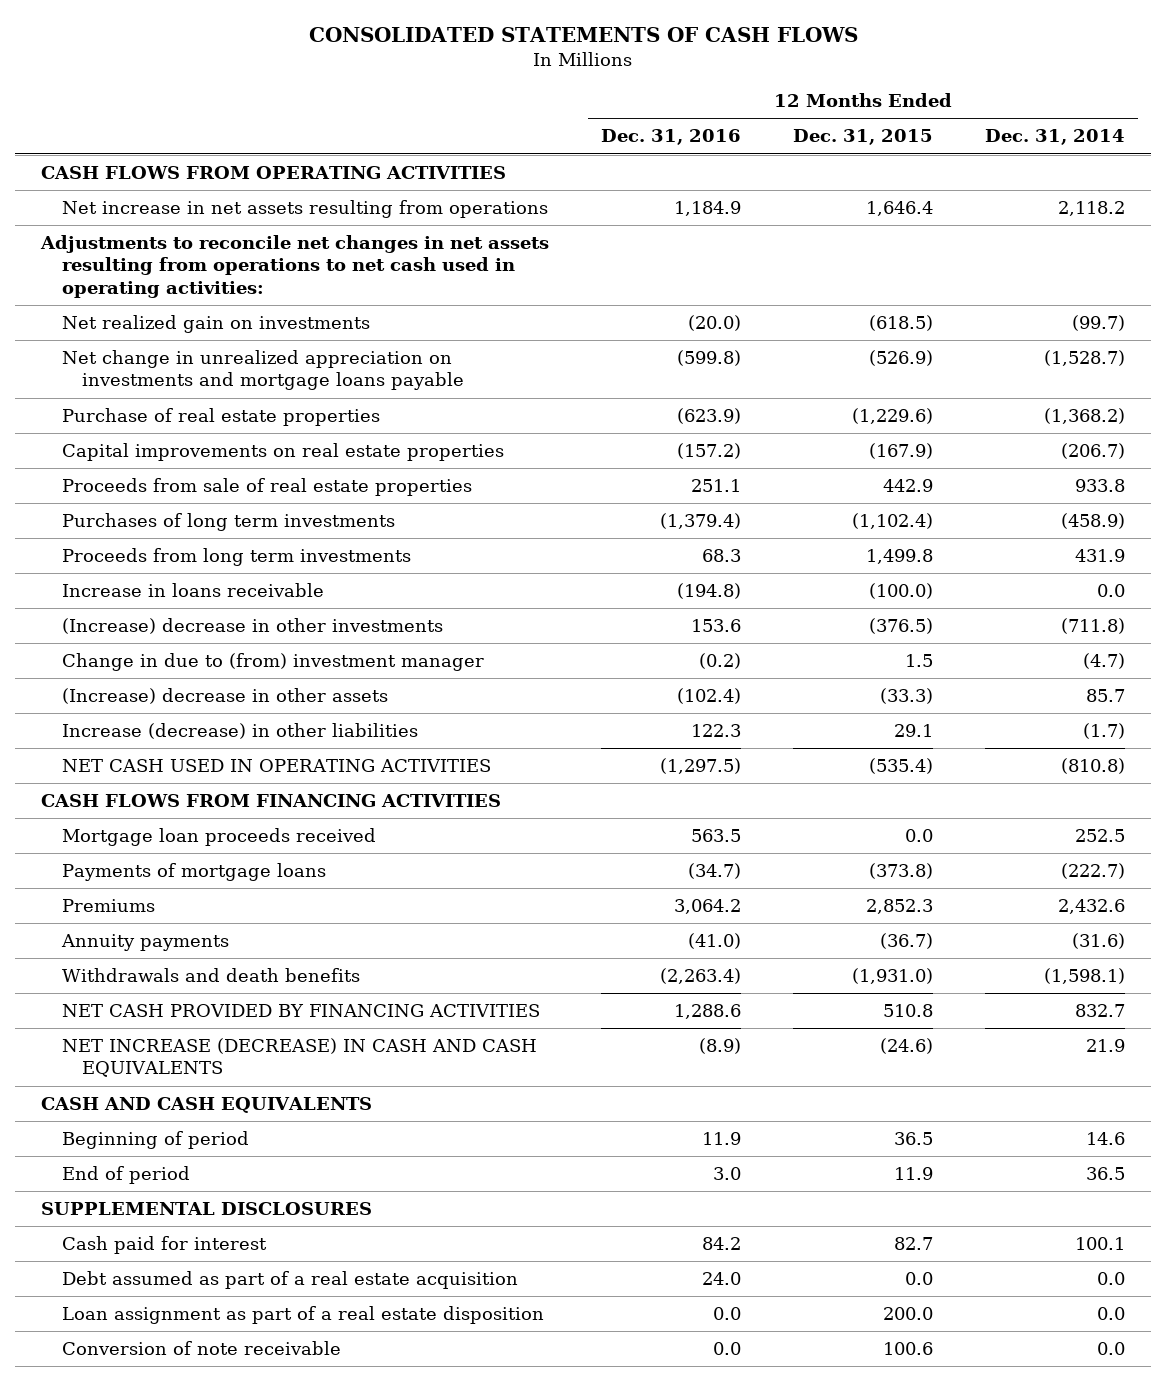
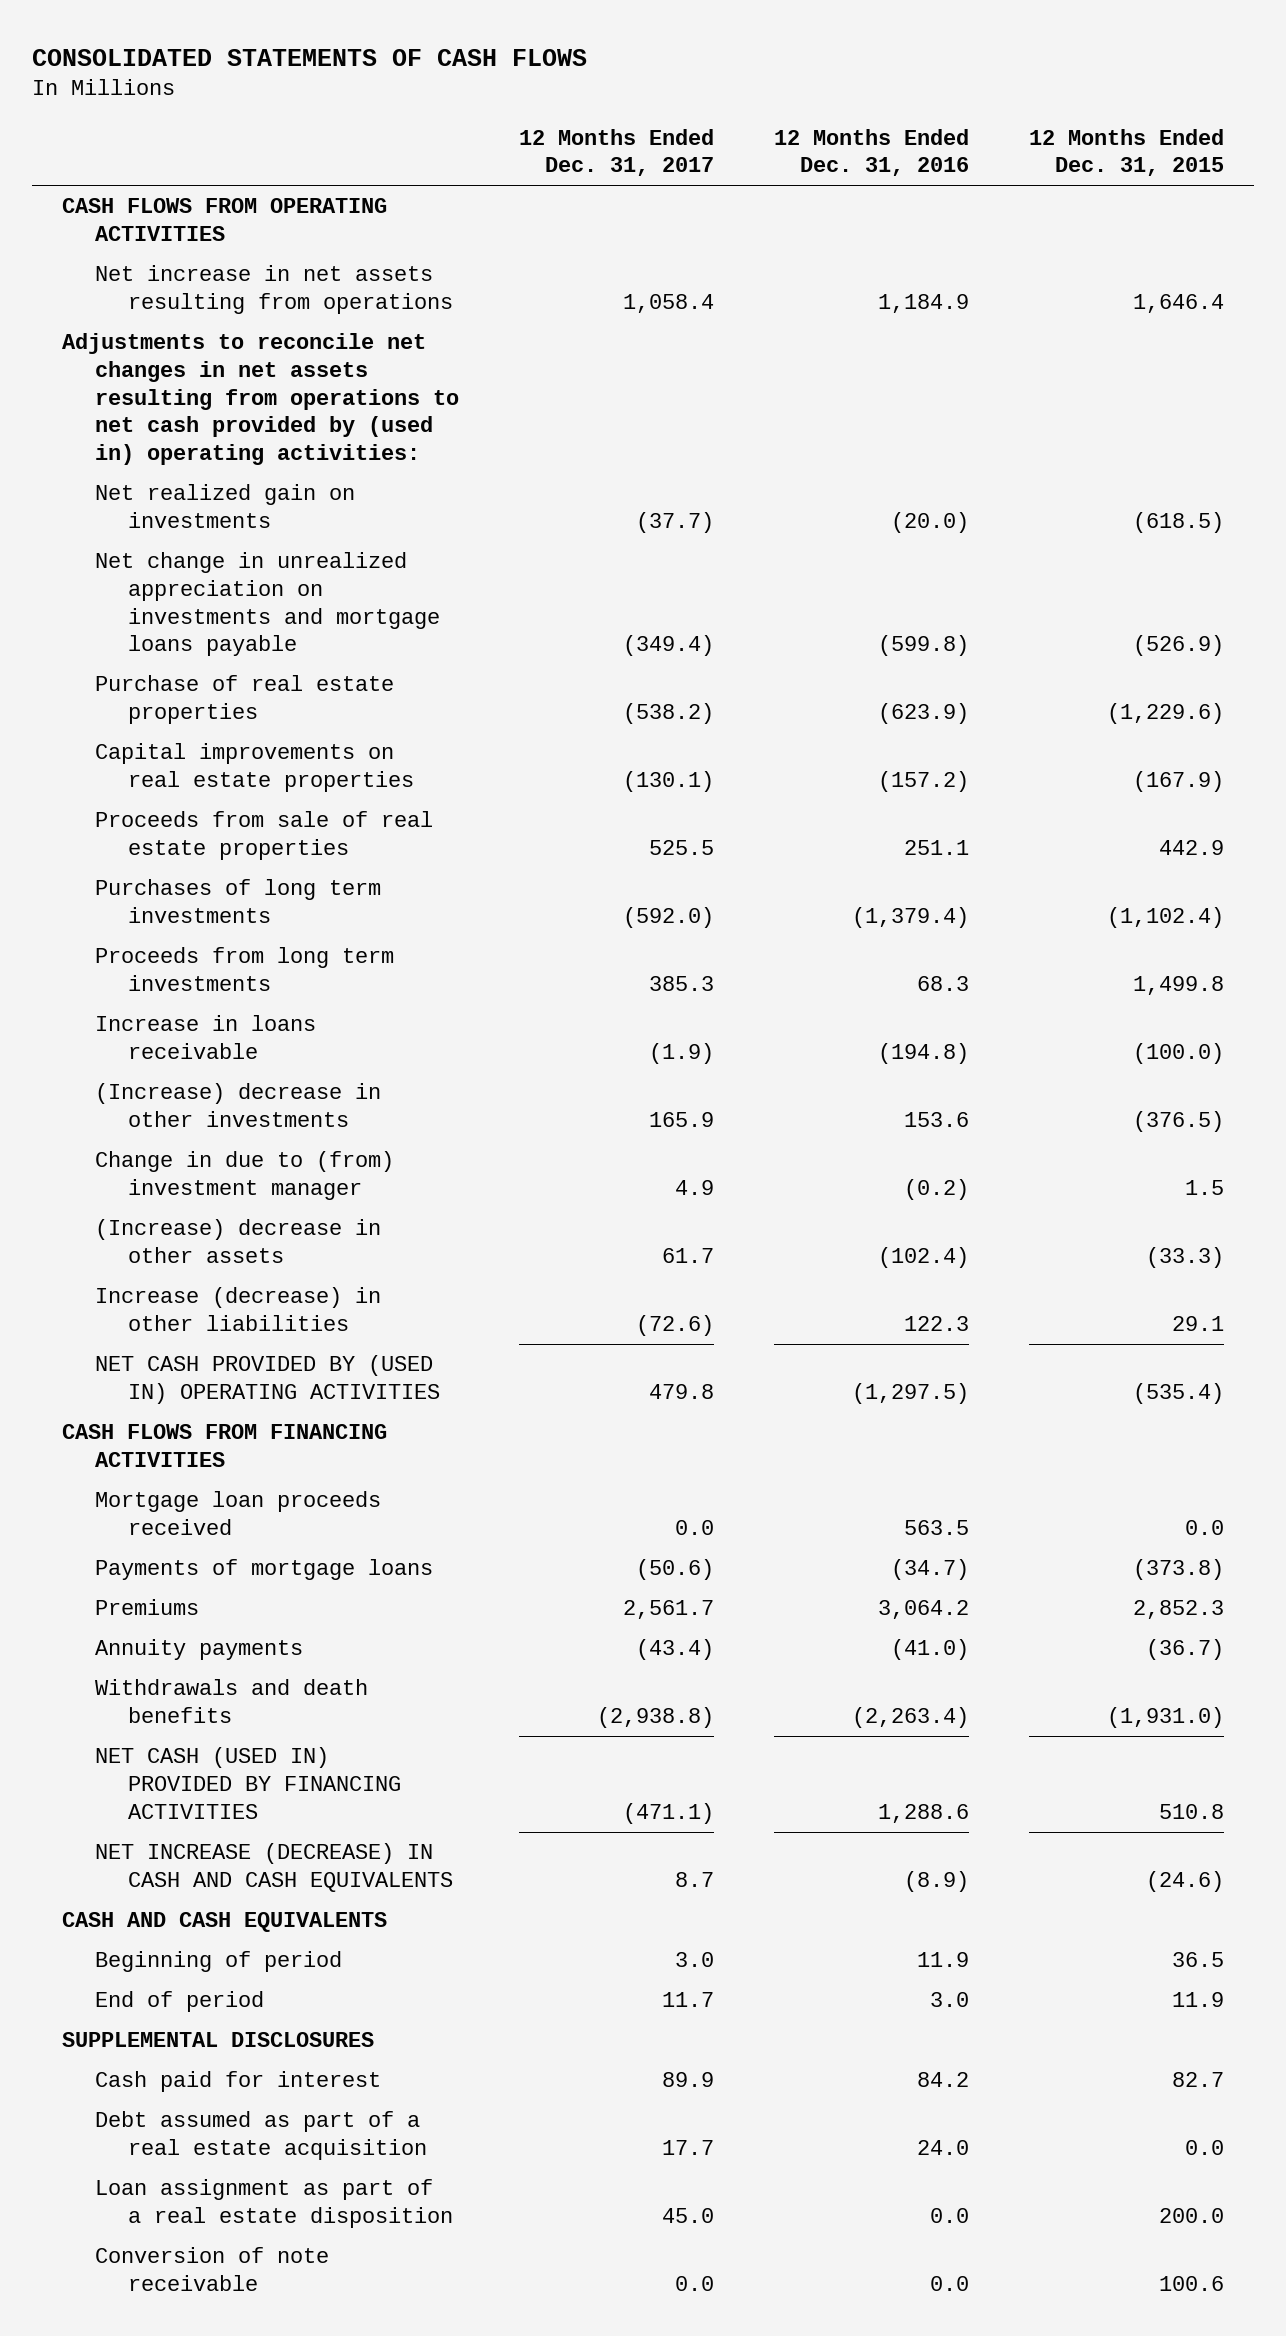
- | 12 Months Ended Dec. 31, 2016 | 12 Months Ended Dec. 31, 2015 | 12 Months Ended Dec. 31, 2014
+ | 12 Months Ended Dec. 31, 2017 | 12 Months Ended Dec. 31, 2016 | 12 Months Ended Dec. 31, 2015
- Adjustments to reconcile net changes in net assets resulting from operations to net cash used in operating activities:
+ Adjustments to reconcile net changes in net assets resulting from operations to net cash provided by (used in) operating activities:
- NET CASH USED IN OPERATING ACTIVITIES | (1,297.5) | (535.4) | (810.8)
+ NET CASH PROVIDED BY (USED IN) OPERATING ACTIVITIES | 479.8 | (1,297.5) | (535.4)
- NET CASH PROVIDED BY FINANCING ACTIVITIES | 1,288.6 | 510.8 | 832.7
+ NET CASH (USED IN) PROVIDED BY FINANCING ACTIVITIES | (471.1) | 1,288.6 | 510.8

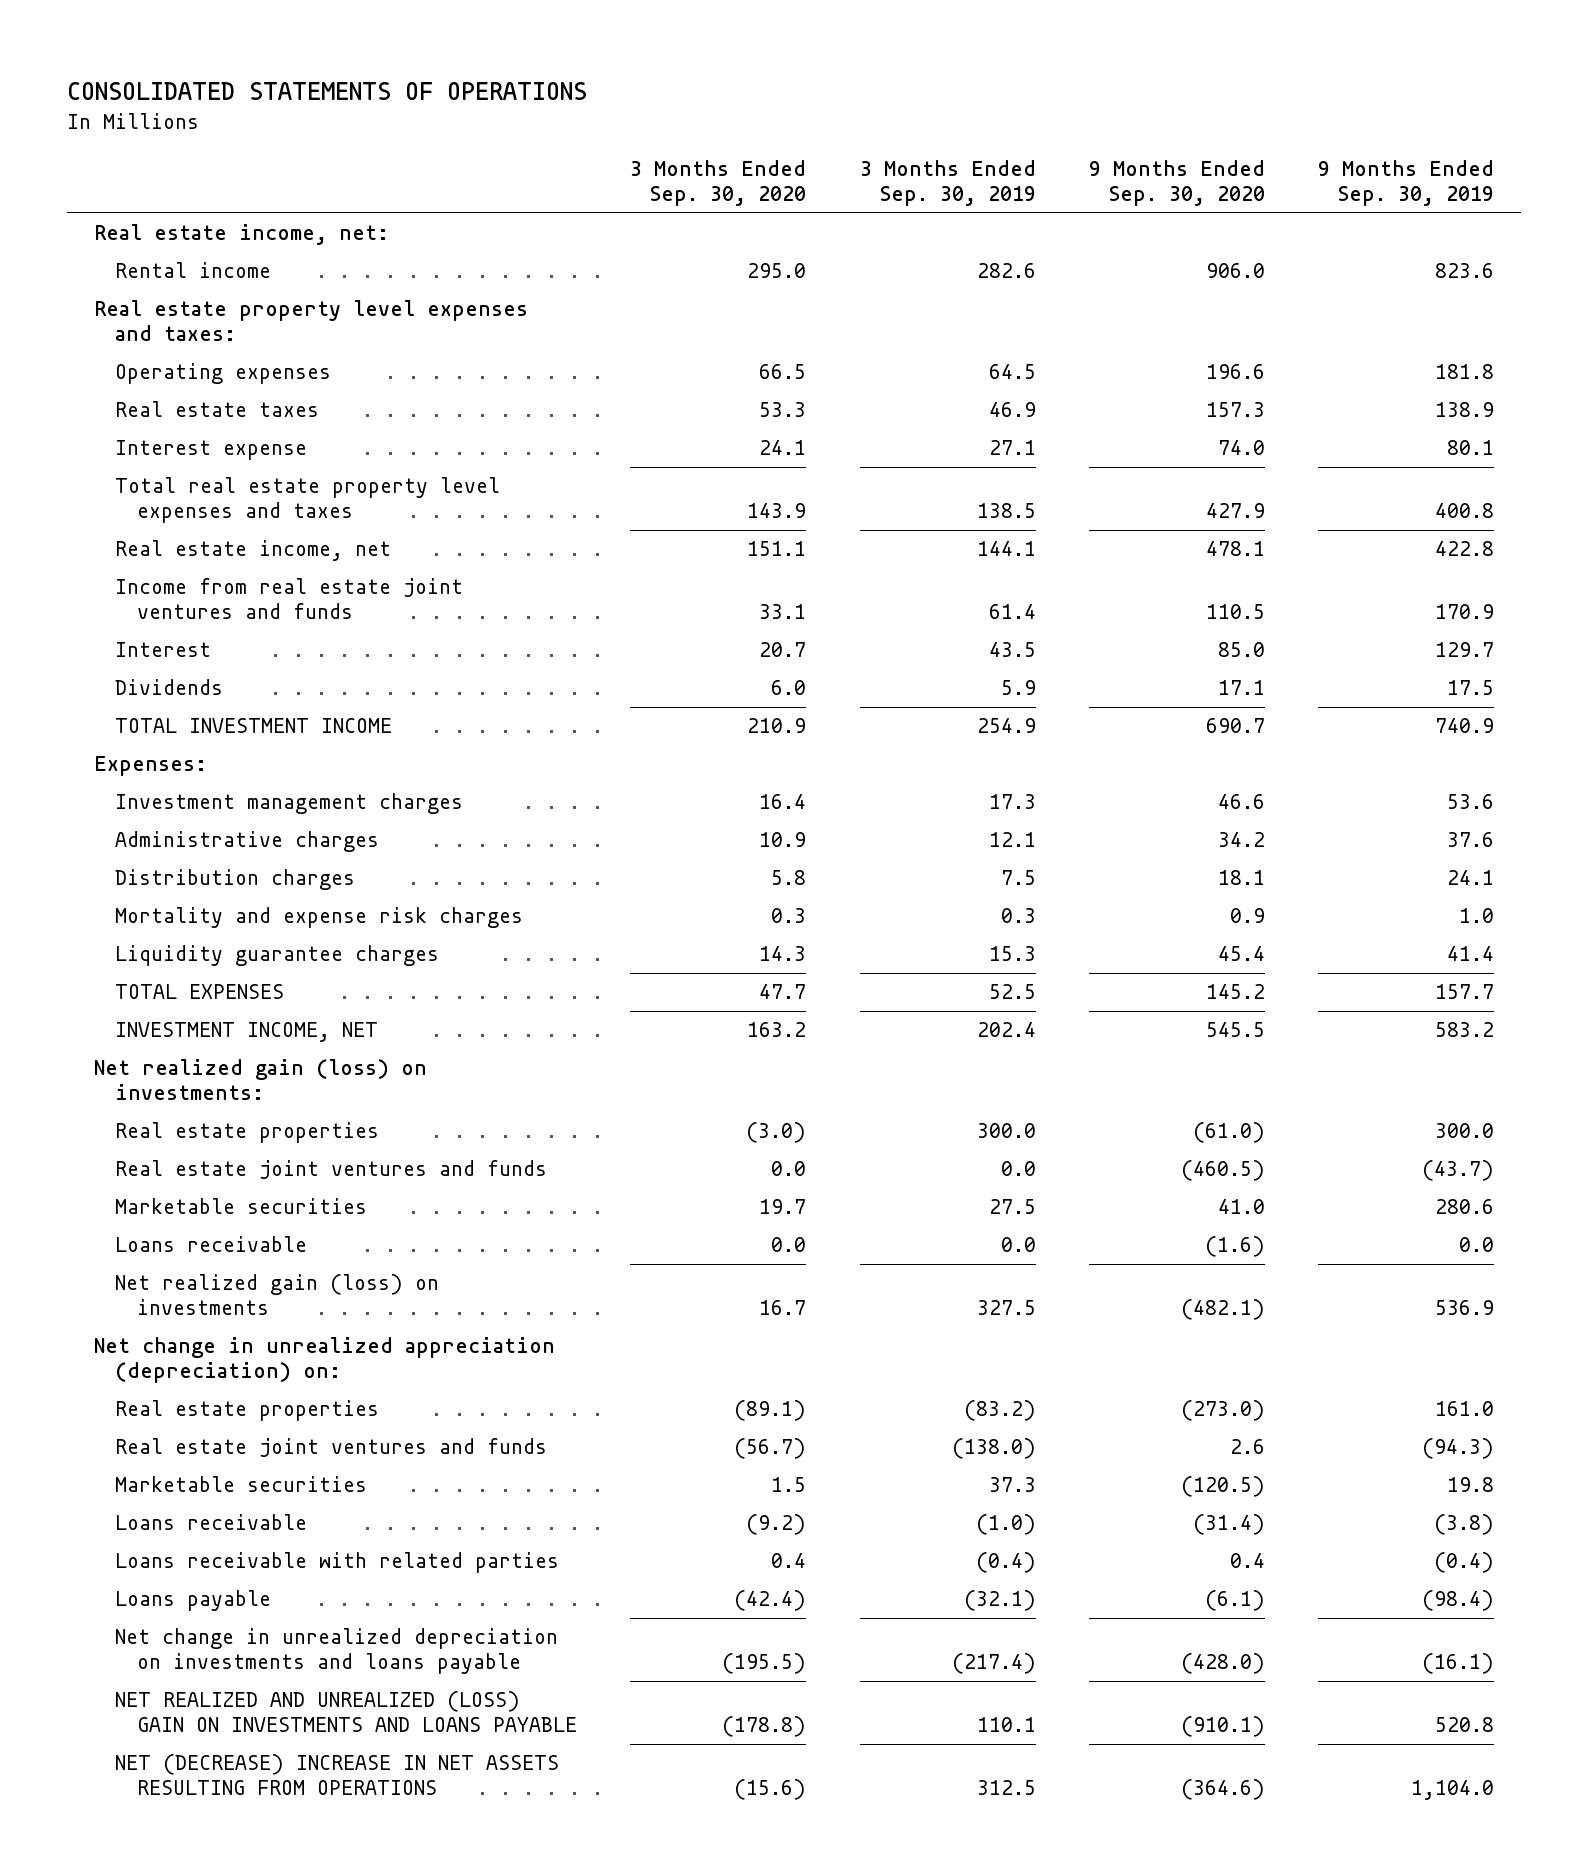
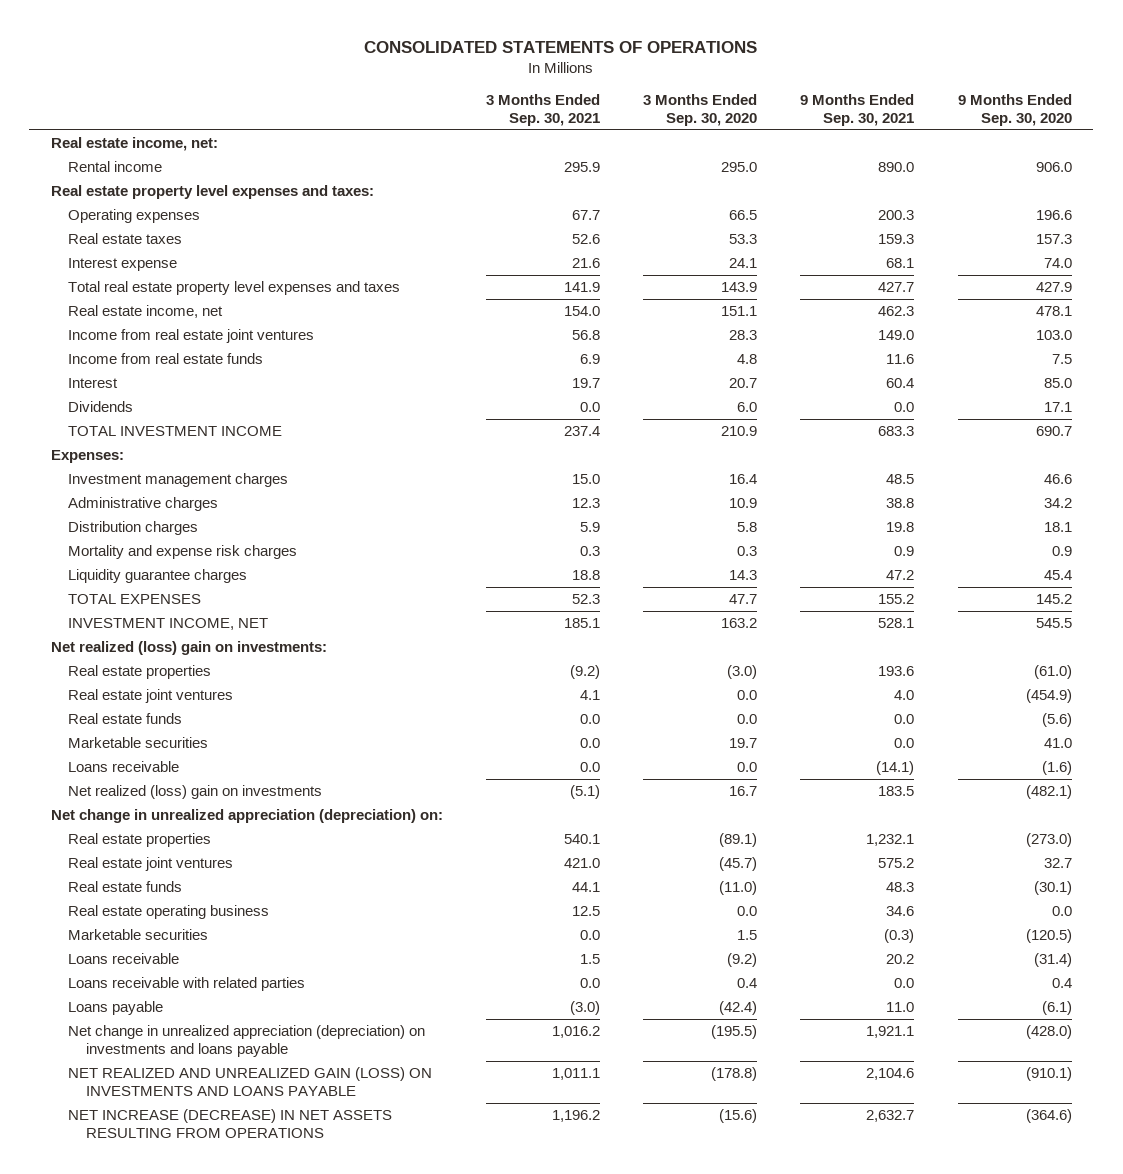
- | 3 Months Ended Sep. 30, 2020 | 3 Months Ended Sep. 30, 2019 | 9 Months Ended Sep. 30, 2020 | 9 Months Ended Sep. 30, 2019
+ | 3 Months Ended Sep. 30, 2021 | 3 Months Ended Sep. 30, 2020 | 9 Months Ended Sep. 30, 2021 | 9 Months Ended Sep. 30, 2020
- Income from real estate joint ventures and funds | 33.1 | 61.4 | 110.5 | 170.9
+ Income from real estate joint ventures | 56.8 | 28.3 | 149.0 | 103.0
+ Income from real estate funds | 6.9 | 4.8 | 11.6 | 7.5
- Net realized gain (loss) on investments:
+ Net realized (loss) gain on investments:
- Real estate joint ventures and funds | 0.0 | 0.0 | (460.5) | (43.7)
+ Real estate joint ventures | 4.1 | 0.0 | 4.0 | (454.9)
+ Real estate funds | 0.0 | 0.0 | 0.0 | (5.6)
- Net realized gain (loss) on investments | 16.7 | 327.5 | (482.1) | 536.9
+ Net realized (loss) gain on investments | (5.1) | 16.7 | 183.5 | (482.1)
- Real estate joint ventures and funds | (56.7) | (138.0) | 2.6 | (94.3)
+ Real estate joint ventures | 421.0 | (45.7) | 575.2 | 32.7
+ Real estate funds | 44.1 | (11.0) | 48.3 | (30.1)
+ Real estate operating business | 12.5 | 0.0 | 34.6 | 0.0
- Net change in unrealized depreciation on investments and loans payable | (195.5) | (217.4) | (428.0) | (16.1)
- NET REALIZED AND UNREALIZED (LOSS) GAIN ON INVESTMENTS AND LOANS PAYABLE | (178.8) | 110.1 | (910.1) | 520.8
- NET (DECREASE) INCREASE IN NET ASSETS RESULTING FROM OPERATIONS | (15.6) | 312.5 | (364.6) | 1,104.0
+ Net change in unrealized appreciation (depreciation) on investments and loans payable | 1,016.2 | (195.5) | 1,921.1 | (428.0)
+ NET REALIZED AND UNREALIZED GAIN (LOSS) ON INVESTMENTS AND LOANS PAYABLE | 1,011.1 | (178.8) | 2,104.6 | (910.1)
+ NET INCREASE (DECREASE) IN NET ASSETS RESULTING FROM OPERATIONS | 1,196.2 | (15.6) | 2,632.7 | (364.6)

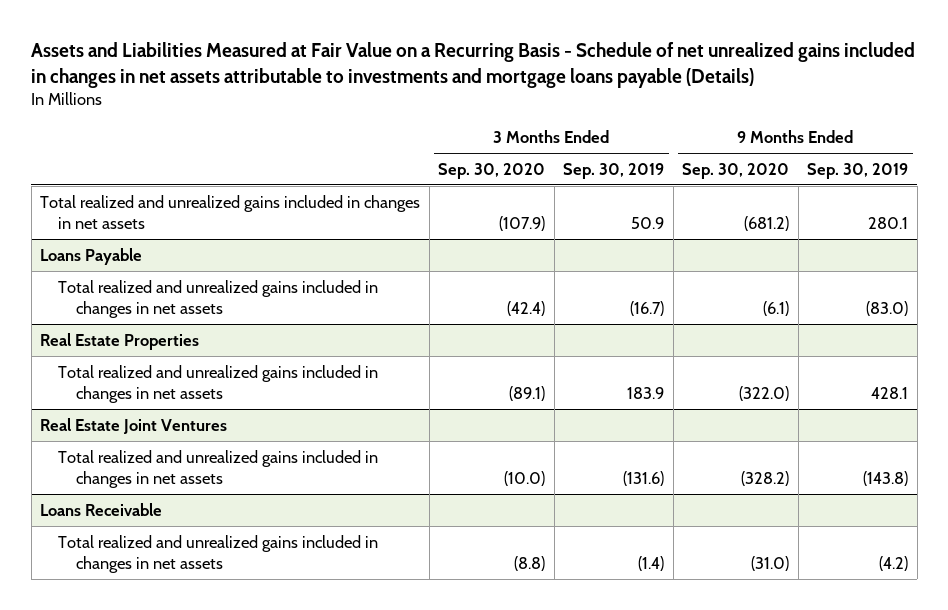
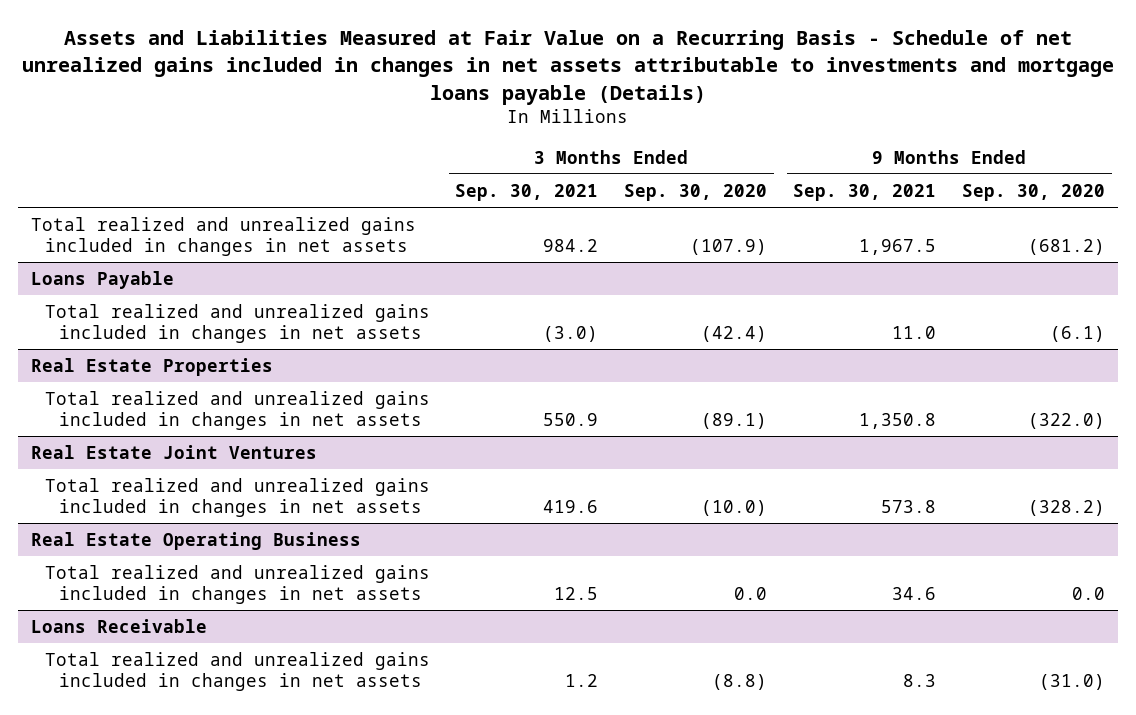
- | 3 Months Ended Sep. 30, 2020 | 3 Months Ended Sep. 30, 2019 | 9 Months Ended Sep. 30, 2020 | 9 Months Ended Sep. 30, 2019
+ | 3 Months Ended Sep. 30, 2021 | 3 Months Ended Sep. 30, 2020 | 9 Months Ended Sep. 30, 2021 | 9 Months Ended Sep. 30, 2020
+ Real Estate Operating Business
+ Total realized and unrealized gains included in changes in net assets | 12.5 | 0.0 | 34.6 | 0.0

